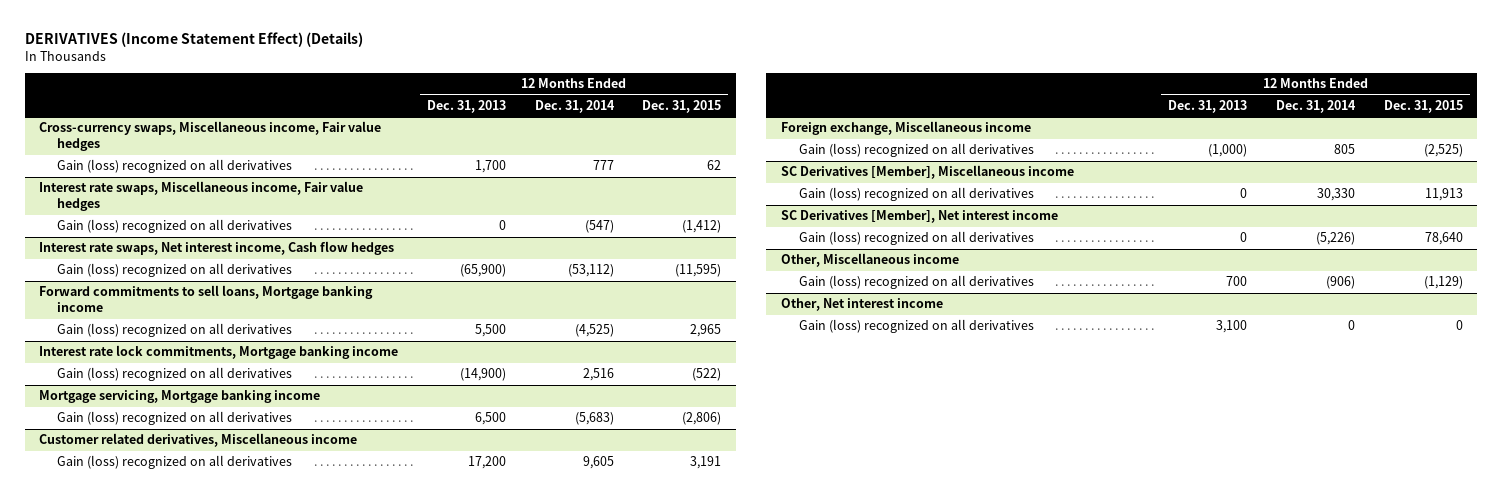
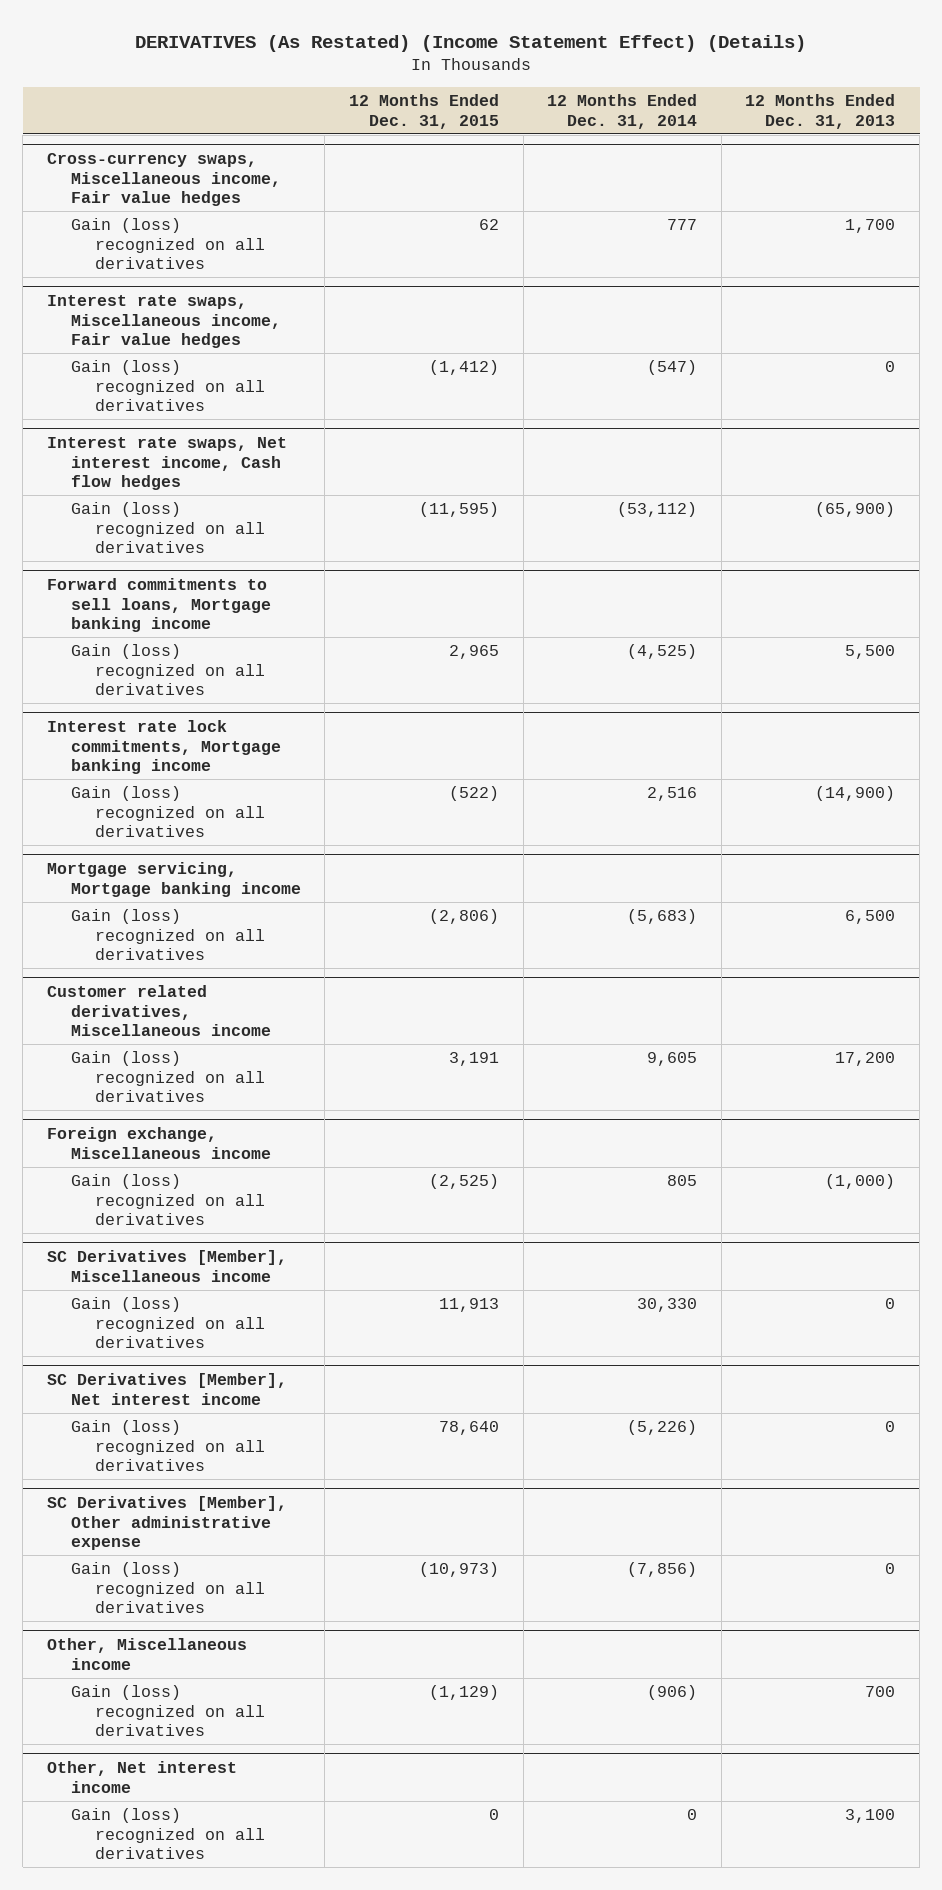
- DERIVATIVES (Income Statement Effect) (Details)
+ DERIVATIVES (As Restated) (Income Statement Effect) (Details)
- | 12 Months Ended Dec. 31, 2013 | 12 Months Ended Dec. 31, 2014 | 12 Months Ended Dec. 31, 2015
+ | 12 Months Ended Dec. 31, 2015 | 12 Months Ended Dec. 31, 2014 | 12 Months Ended Dec. 31, 2013
+ SC Derivatives [Member], Other administrative expense
+ Gain (loss) recognized on all derivatives | (10,973) | (7,856) | 0

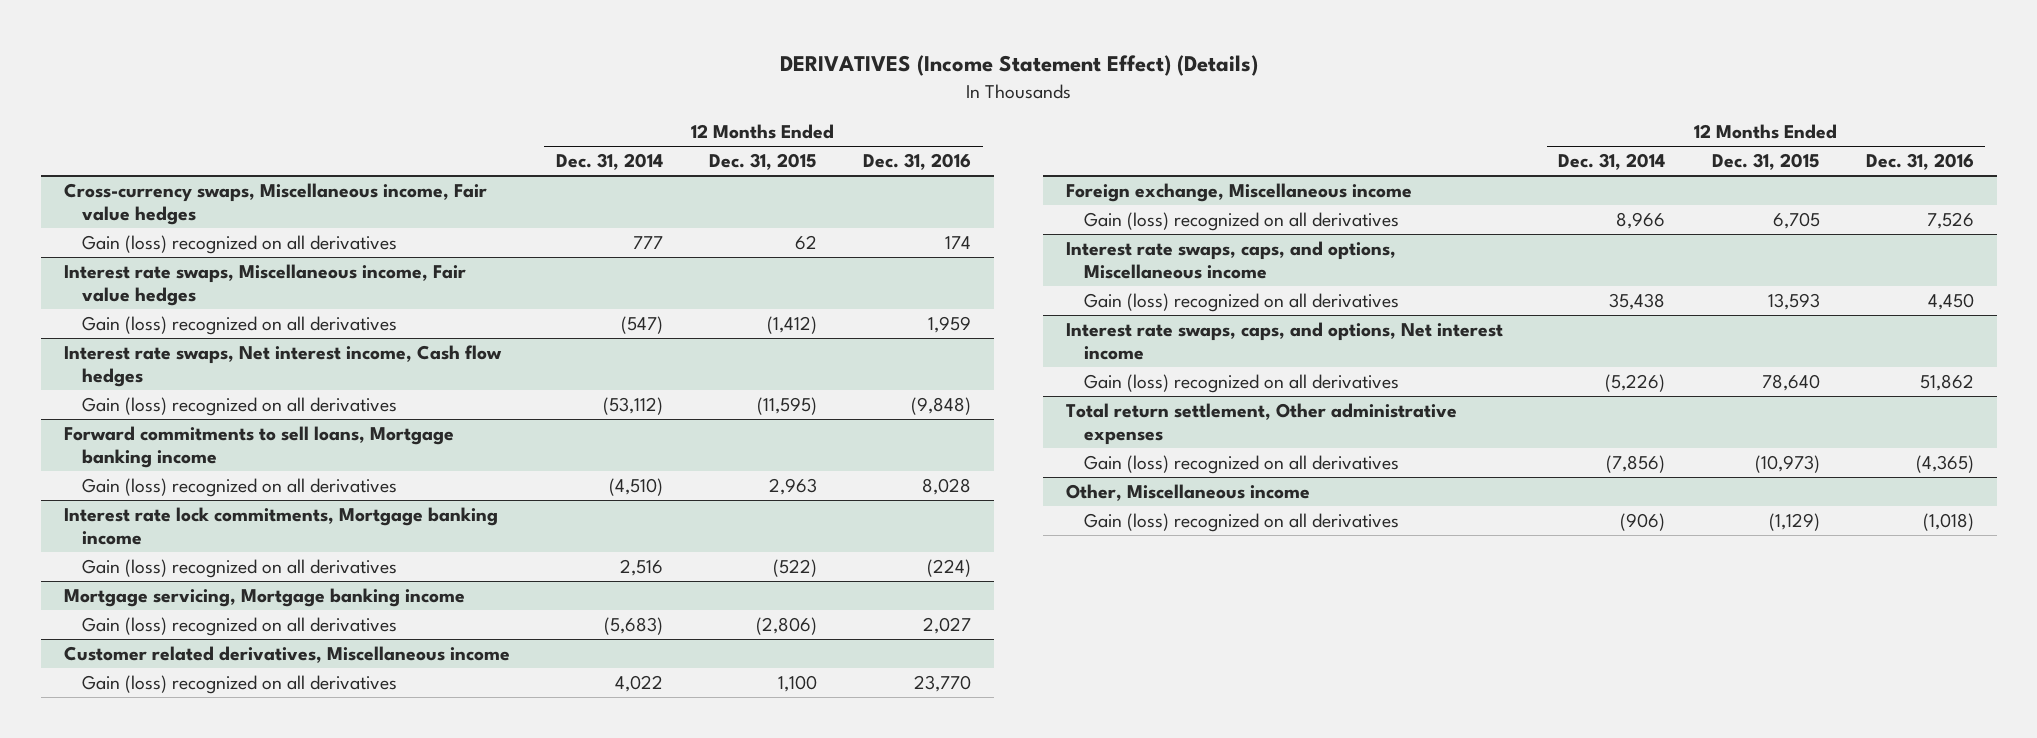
- DERIVATIVES (As Restated) (Income Statement Effect) (Details)
+ DERIVATIVES (Income Statement Effect) (Details)
- | 12 Months Ended Dec. 31, 2015 | 12 Months Ended Dec. 31, 2014 | 12 Months Ended Dec. 31, 2013
+ | 12 Months Ended Dec. 31, 2014 | 12 Months Ended Dec. 31, 2015 | 12 Months Ended Dec. 31, 2016
@ Forward commitments to sell loans, Mortgage banking income
- Gain (loss) recognized on all derivatives | 2,965 | (4,525) | 5,500
+ Gain (loss) recognized on all derivatives | (4,510) | 2,963 | 8,028
@ Customer related derivatives, Miscellaneous income
- Gain (loss) recognized on all derivatives | 3,191 | 9,605 | 17,200
+ Gain (loss) recognized on all derivatives | 4,022 | 1,100 | 23,770
@ Foreign exchange, Miscellaneous income
- Gain (loss) recognized on all derivatives | (2,525) | 805 | (1,000)
- SC Derivatives [Member], Miscellaneous income
- Gain (loss) recognized on all derivatives | 11,913 | 30,330 | 0
- SC Derivatives [Member], Net interest income
@ Foreign exchange, Miscellaneous income
+ Gain (loss) recognized on all derivatives | 8,966 | 6,705 | 7,526
+ Interest rate swaps, caps, and options, Miscellaneous income
+ Gain (loss) recognized on all derivatives | 35,438 | 13,593 | 4,450
+ Interest rate swaps, caps, and options, Net interest income
- SC Derivatives [Member], Other administrative expense
+ Total return settlement, Other administrative expenses
- Other, Net interest income
- Gain (loss) recognized on all derivatives | 0 | 0 | 3,100

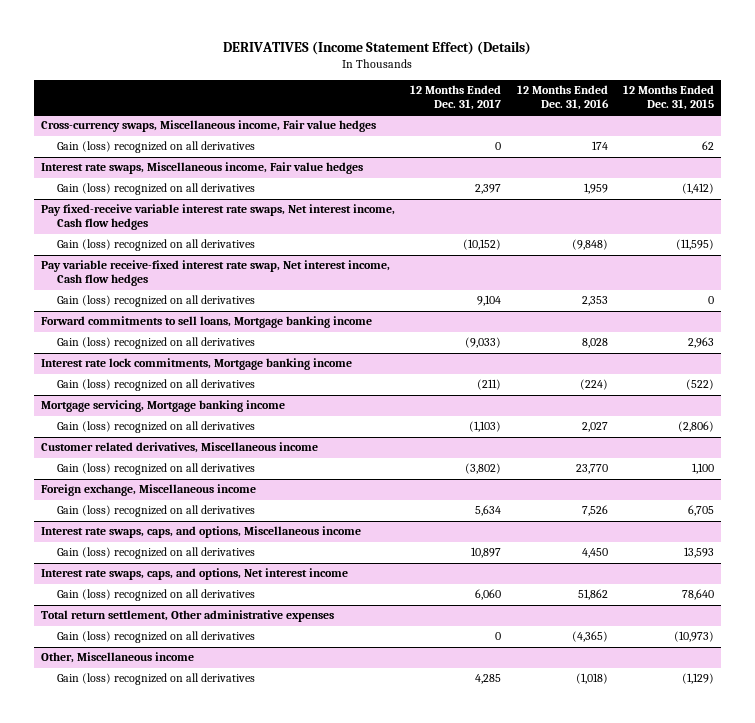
- | 12 Months Ended Dec. 31, 2014 | 12 Months Ended Dec. 31, 2015 | 12 Months Ended Dec. 31, 2016
+ | 12 Months Ended Dec. 31, 2017 | 12 Months Ended Dec. 31, 2016 | 12 Months Ended Dec. 31, 2015
- Interest rate swaps, Net interest income, Cash flow hedges
+ Pay fixed-receive variable interest rate swaps, Net interest income, Cash flow hedges
+ Pay variable receive-fixed interest rate swap, Net interest income, Cash flow hedges
+ Gain (loss) recognized on all derivatives | 9,104 | 2,353 | 0

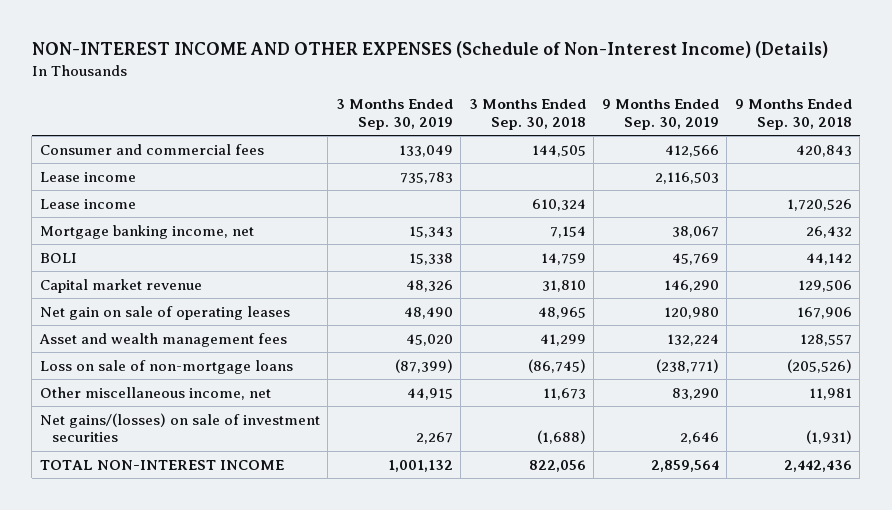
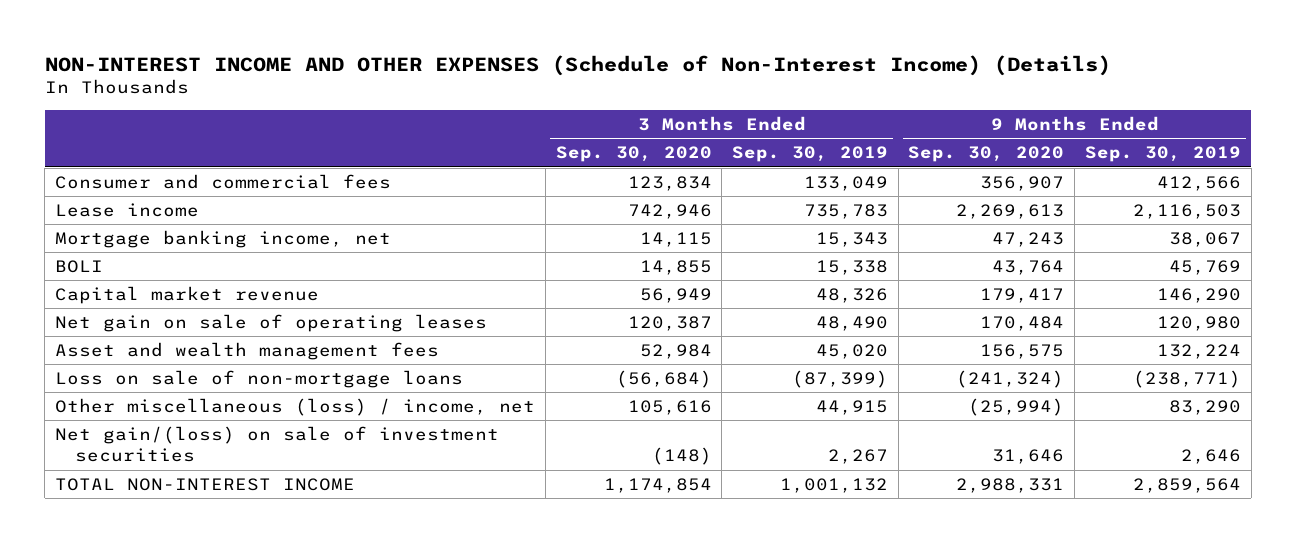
- | 3 Months Ended Sep. 30, 2019 | 3 Months Ended Sep. 30, 2018 | 9 Months Ended Sep. 30, 2019 | 9 Months Ended Sep. 30, 2018
+ | 3 Months Ended Sep. 30, 2020 | 3 Months Ended Sep. 30, 2019 | 9 Months Ended Sep. 30, 2020 | 9 Months Ended Sep. 30, 2019
- Lease income | | 610,324 | | 1,720,526
- Other miscellaneous income, net | 44,915 | 11,673 | 83,290 | 11,981
- Net gains/(losses) on sale of investment securities | 2,267 | (1,688) | 2,646 | (1,931)
+ Other miscellaneous (loss) / income, net | 105,616 | 44,915 | (25,994) | 83,290
+ Net gain/(loss) on sale of investment securities | (148) | 2,267 | 31,646 | 2,646

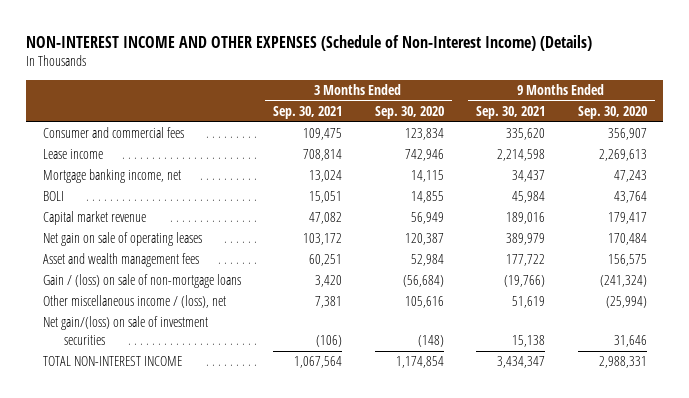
- | 3 Months Ended Sep. 30, 2020 | 3 Months Ended Sep. 30, 2019 | 9 Months Ended Sep. 30, 2020 | 9 Months Ended Sep. 30, 2019
+ | 3 Months Ended Sep. 30, 2021 | 3 Months Ended Sep. 30, 2020 | 9 Months Ended Sep. 30, 2021 | 9 Months Ended Sep. 30, 2020
- Loss on sale of non-mortgage loans | (56,684) | (87,399) | (241,324) | (238,771)
- Other miscellaneous (loss) / income, net | 105,616 | 44,915 | (25,994) | 83,290
+ Gain / (loss) on sale of non-mortgage loans | 3,420 | (56,684) | (19,766) | (241,324)
+ Other miscellaneous income / (loss), net | 7,381 | 105,616 | 51,619 | (25,994)

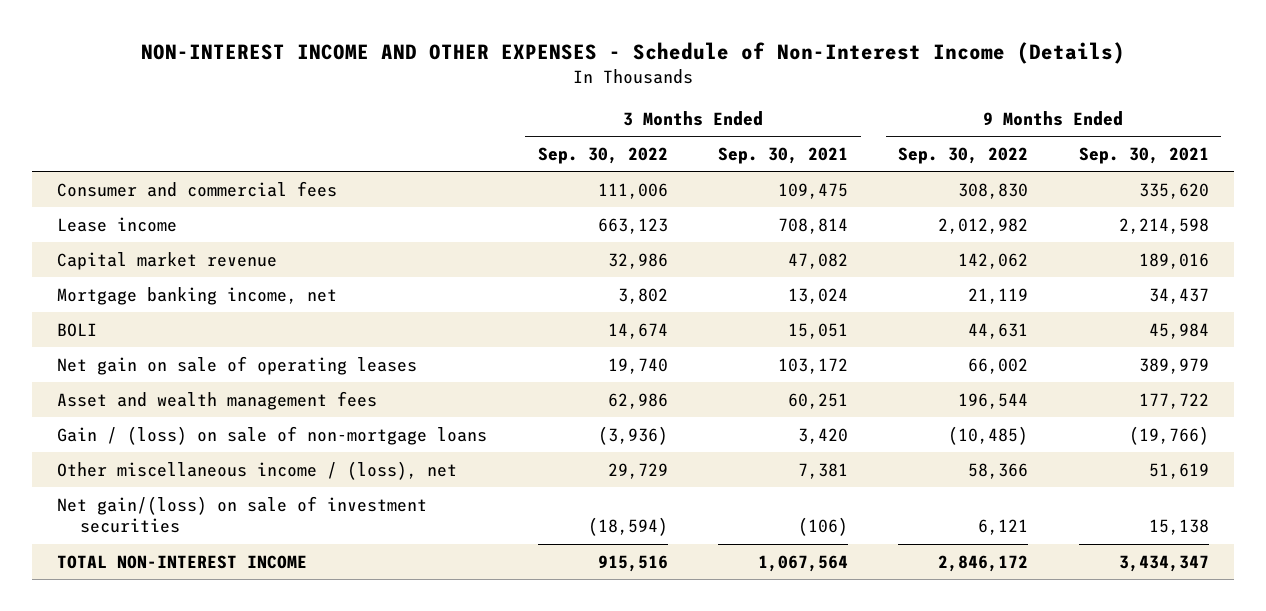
- NON-INTEREST INCOME AND OTHER EXPENSES (Schedule of Non-Interest Income) (Details)
+ NON-INTEREST INCOME AND OTHER EXPENSES - Schedule of Non-Interest Income (Details)
- | 3 Months Ended Sep. 30, 2021 | 3 Months Ended Sep. 30, 2020 | 9 Months Ended Sep. 30, 2021 | 9 Months Ended Sep. 30, 2020
+ | 3 Months Ended Sep. 30, 2022 | 3 Months Ended Sep. 30, 2021 | 9 Months Ended Sep. 30, 2022 | 9 Months Ended Sep. 30, 2021
moved up: Capital market revenue | 32,986 | 47,082 | 142,062 | 189,016

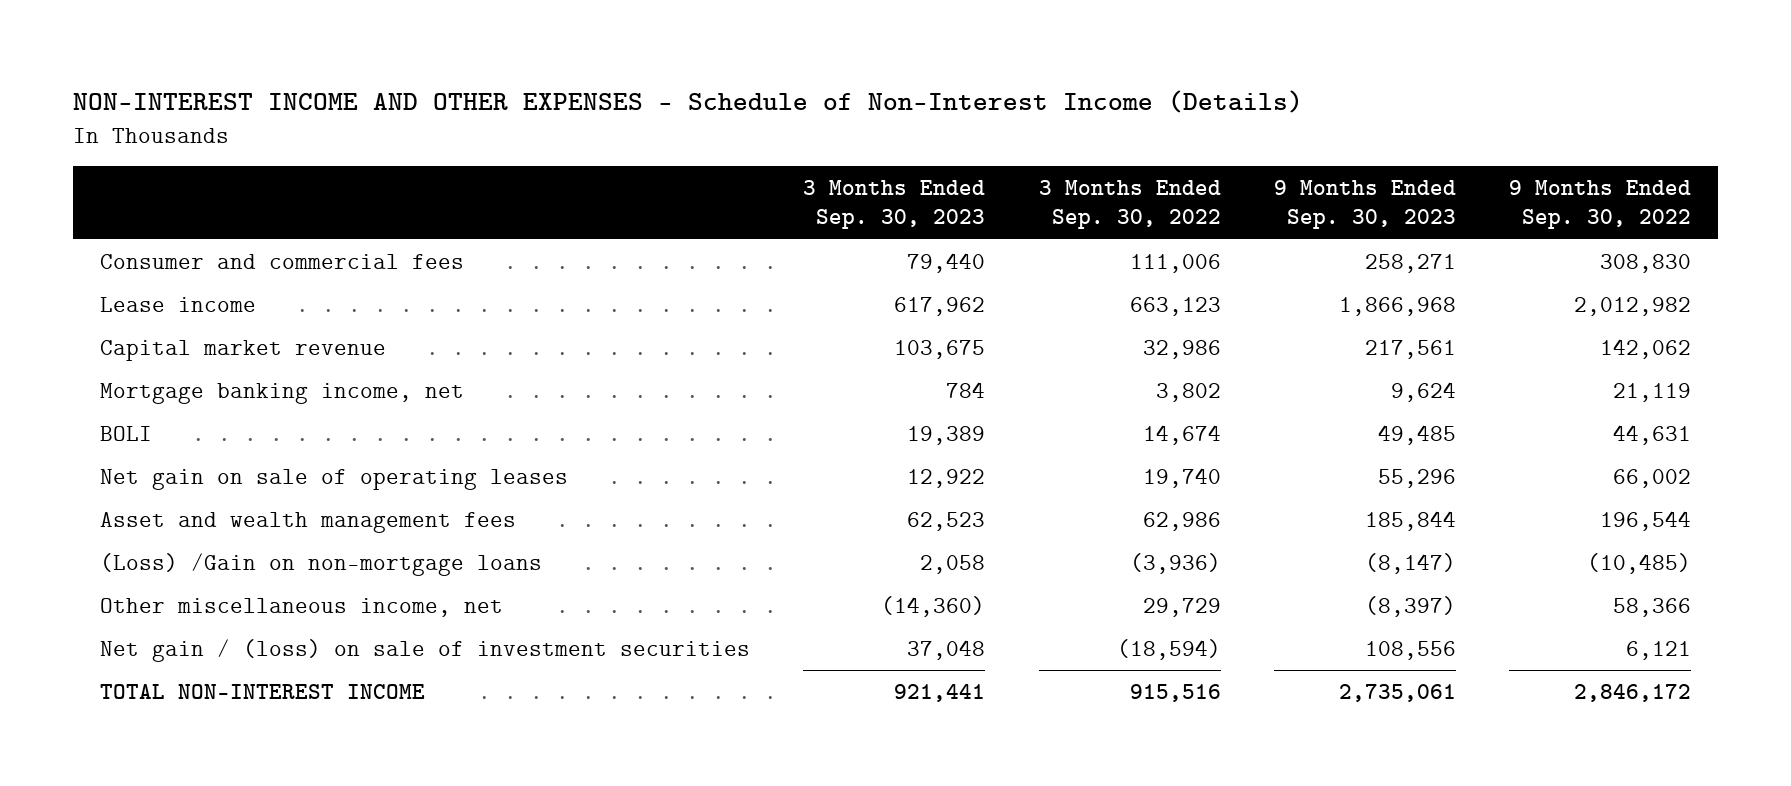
- | 3 Months Ended Sep. 30, 2022 | 3 Months Ended Sep. 30, 2021 | 9 Months Ended Sep. 30, 2022 | 9 Months Ended Sep. 30, 2021
+ | 3 Months Ended Sep. 30, 2023 | 3 Months Ended Sep. 30, 2022 | 9 Months Ended Sep. 30, 2023 | 9 Months Ended Sep. 30, 2022
- Gain / (loss) on sale of non-mortgage loans | (3,936) | 3,420 | (10,485) | (19,766)
- Other miscellaneous income / (loss), net | 29,729 | 7,381 | 58,366 | 51,619
- Net gain/(loss) on sale of investment securities | (18,594) | (106) | 6,121 | 15,138
+ (Loss) /Gain on non-mortgage loans | 2,058 | (3,936) | (8,147) | (10,485)
+ Other miscellaneous income, net | (14,360) | 29,729 | (8,397) | 58,366
+ Net gain / (loss) on sale of investment securities | 37,048 | (18,594) | 108,556 | 6,121

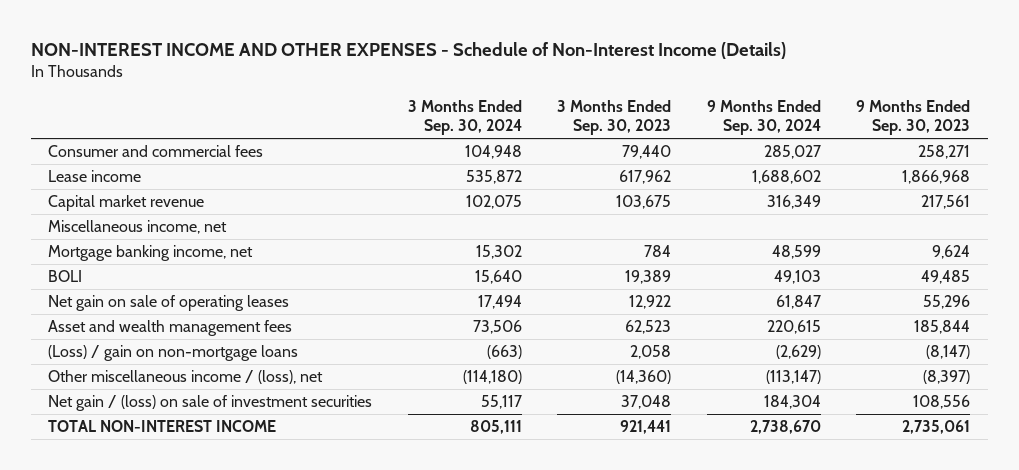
- | 3 Months Ended Sep. 30, 2023 | 3 Months Ended Sep. 30, 2022 | 9 Months Ended Sep. 30, 2023 | 9 Months Ended Sep. 30, 2022
+ | 3 Months Ended Sep. 30, 2024 | 3 Months Ended Sep. 30, 2023 | 9 Months Ended Sep. 30, 2024 | 9 Months Ended Sep. 30, 2023
+ Miscellaneous income, net
- (Loss) /Gain on non-mortgage loans | 2,058 | (3,936) | (8,147) | (10,485)
- Other miscellaneous income, net | (14,360) | 29,729 | (8,397) | 58,366
+ (Loss) / gain on non-mortgage loans | (663) | 2,058 | (2,629) | (8,147)
+ Other miscellaneous income / (loss), net | (114,180) | (14,360) | (113,147) | (8,397)

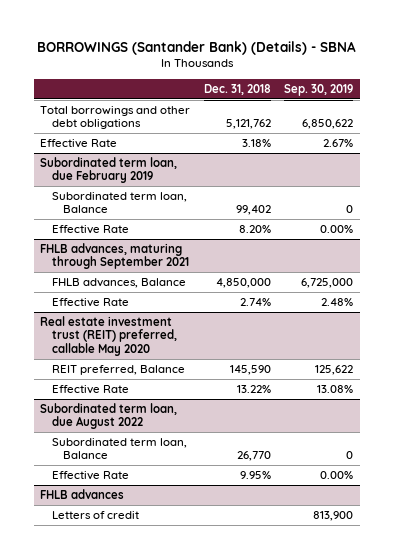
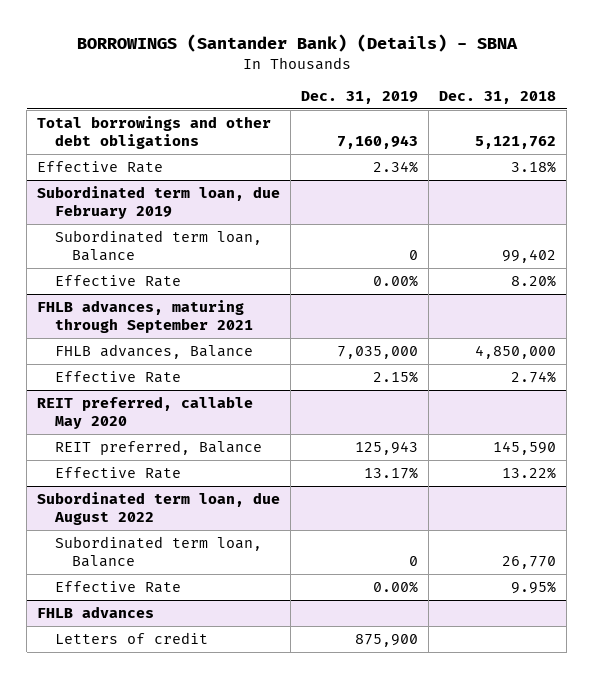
- | Dec. 31, 2018 | Sep. 30, 2019
+ | Dec. 31, 2019 | Dec. 31, 2018
- Real estate investment trust (REIT) preferred, callable May 2020
+ REIT preferred, callable May 2020

